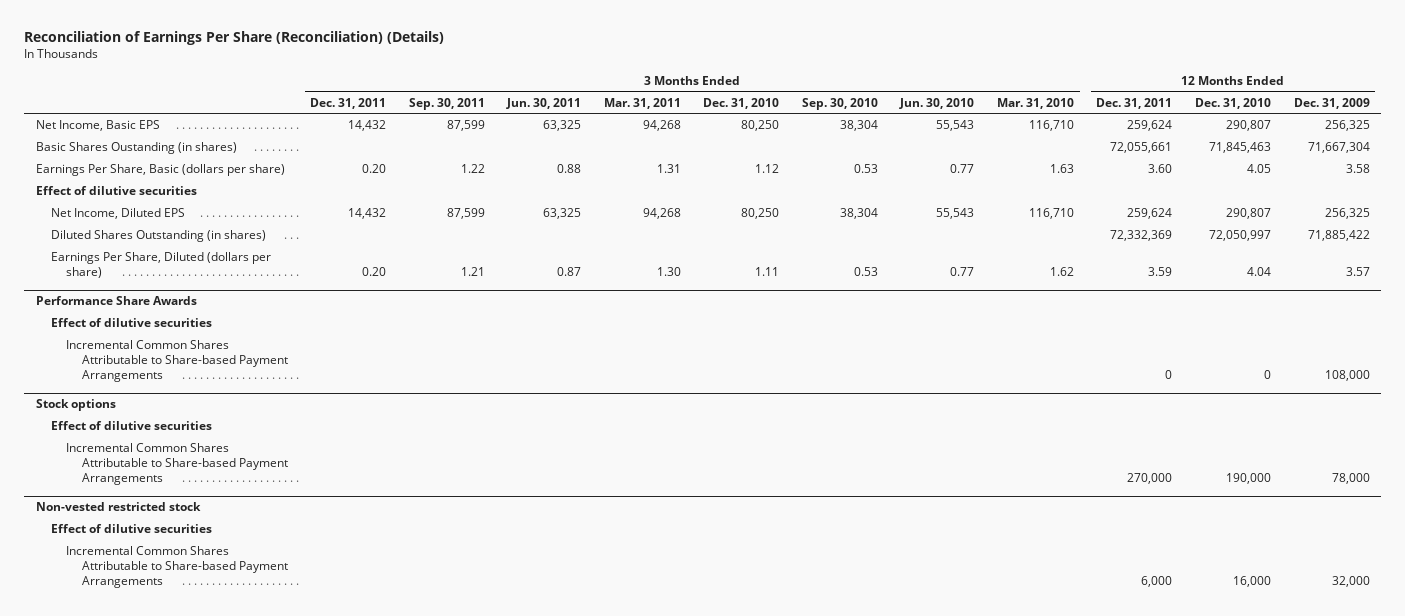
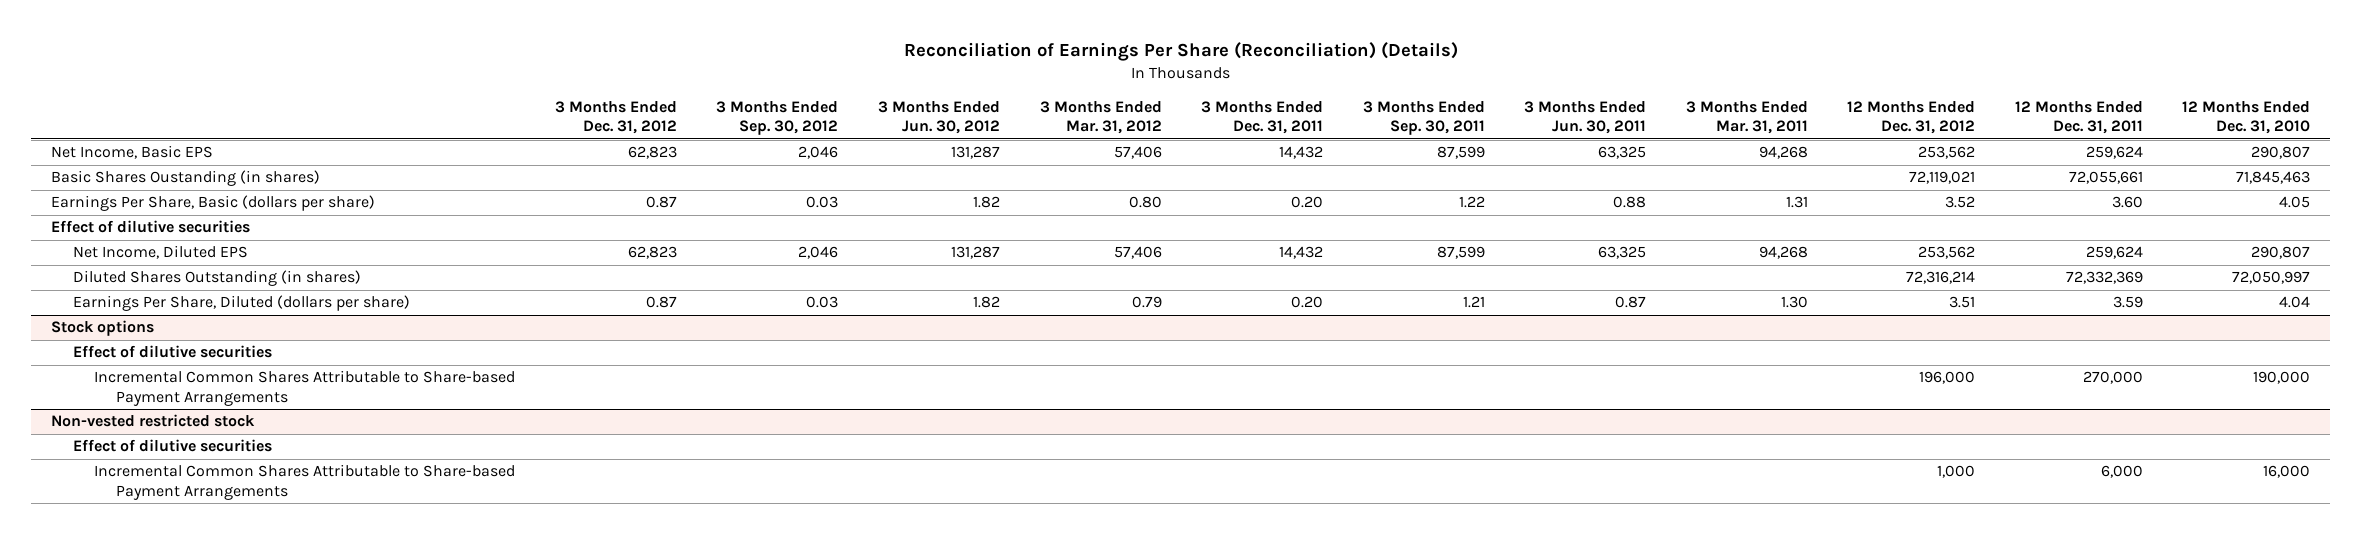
- | 3 Months Ended Dec. 31, 2011 | 3 Months Ended Sep. 30, 2011 | 3 Months Ended Jun. 30, 2011 | 3 Months Ended Mar. 31, 2011 | 3 Months Ended Dec. 31, 2010 | 3 Months Ended Sep. 30, 2010 | 3 Months Ended Jun. 30, 2010 | 3 Months Ended Mar. 31, 2010 | 12 Months Ended Dec. 31, 2011 | 12 Months Ended Dec. 31, 2010 | 12 Months Ended Dec. 31, 2009
+ | 3 Months Ended Dec. 31, 2012 | 3 Months Ended Sep. 30, 2012 | 3 Months Ended Jun. 30, 2012 | 3 Months Ended Mar. 31, 2012 | 3 Months Ended Dec. 31, 2011 | 3 Months Ended Sep. 30, 2011 | 3 Months Ended Jun. 30, 2011 | 3 Months Ended Mar. 31, 2011 | 12 Months Ended Dec. 31, 2012 | 12 Months Ended Dec. 31, 2011 | 12 Months Ended Dec. 31, 2010
- Performance Share Awards
- Effect of dilutive securities
- Incremental Common Shares Attributable to Share-based Payment Arrangements | | | | | | | | | 0 | 0 | 108,000

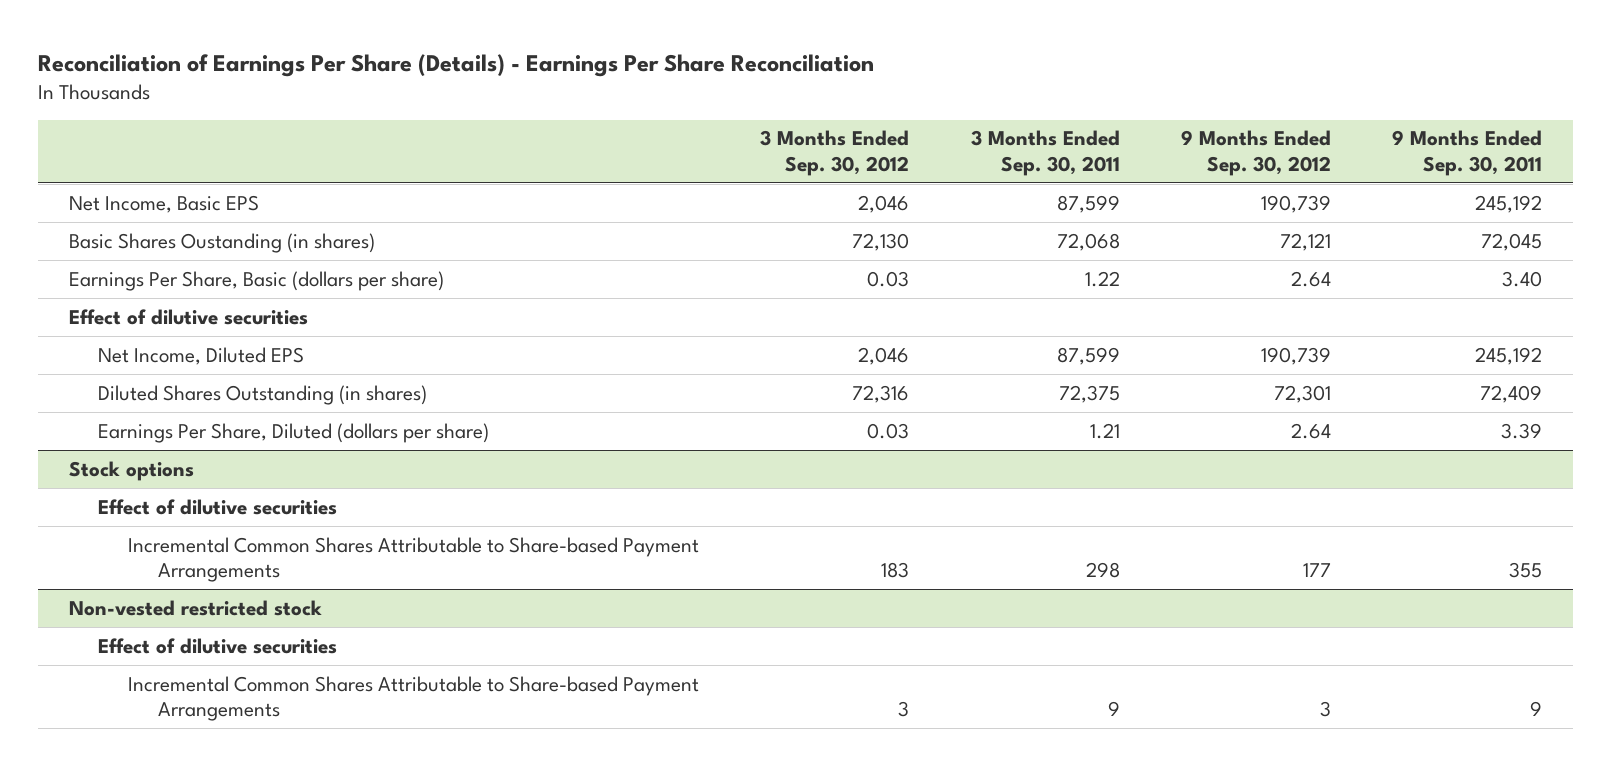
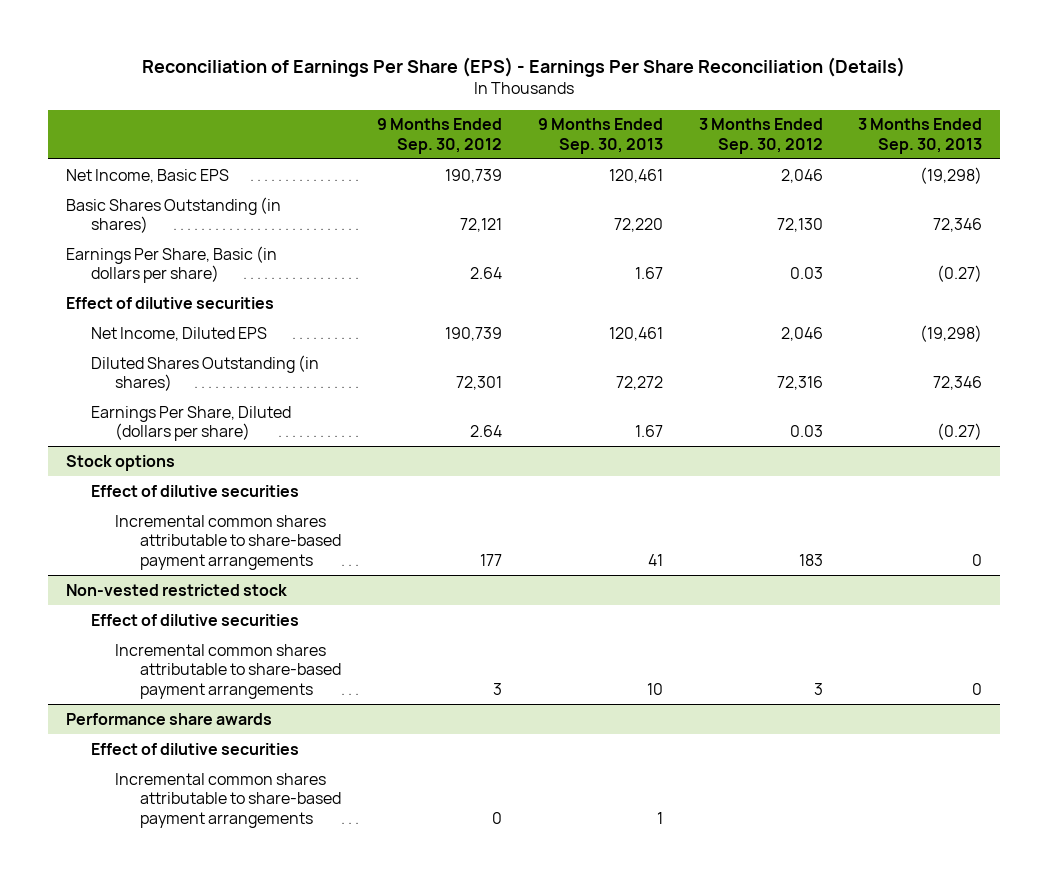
- Reconciliation of Earnings Per Share (Details) - Earnings Per Share Reconciliation
+ Reconciliation of Earnings Per Share (EPS) - Earnings Per Share Reconciliation (Details)
- | 3 Months Ended Sep. 30, 2012 | 3 Months Ended Sep. 30, 2011 | 9 Months Ended Sep. 30, 2012 | 9 Months Ended Sep. 30, 2011
+ | 9 Months Ended Sep. 30, 2012 | 9 Months Ended Sep. 30, 2013 | 3 Months Ended Sep. 30, 2012 | 3 Months Ended Sep. 30, 2013
- Basic Shares Oustanding (in shares) | 72,130 | 72,068 | 72,121 | 72,045
- Earnings Per Share, Basic (dollars per share) | 0.03 | 1.22 | 2.64 | 3.40
+ Basic Shares Outstanding (in shares) | 72,121 | 72,220 | 72,130 | 72,346
+ Earnings Per Share, Basic (in dollars per share) | 2.64 | 1.67 | 0.03 | (0.27)
@ Stock options
- Incremental Common Shares Attributable to Share-based Payment Arrangements | 183 | 298 | 177 | 355
+ Incremental common shares attributable to share-based payment arrangements | 177 | 41 | 183 | 0
@ Non-vested restricted stock
- Incremental Common Shares Attributable to Share-based Payment Arrangements | 3 | 9 | 3 | 9
+ Incremental common shares attributable to share-based payment arrangements | 3 | 10 | 3 | 0
+ Performance share awards
+ Effect of dilutive securities
+ Incremental common shares attributable to share-based payment arrangements | 0 | 1 | |

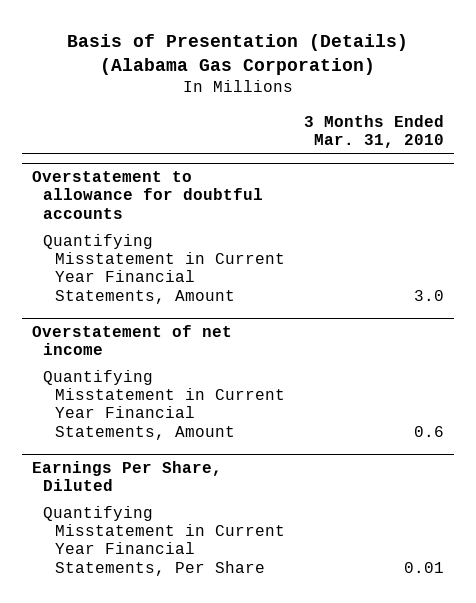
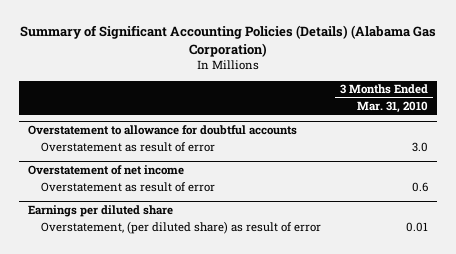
- Basis of Presentation (Details) (Alabama Gas Corporation)
+ Summary of Significant Accounting Policies (Details) (Alabama Gas Corporation)
@ Overstatement to allowance for doubtful accounts
- Quantifying Misstatement in Current Year Financial Statements, Amount | 3.0
+ Overstatement as result of error | 3.0
@ Overstatement of net income
- Quantifying Misstatement in Current Year Financial Statements, Amount | 0.6
- Earnings Per Share, Diluted
- Quantifying Misstatement in Current Year Financial Statements, Per Share | 0.01
@ Overstatement of net income
+ Overstatement as result of error | 0.6
+ Earnings per diluted share
+ Overstatement, (per diluted share) as result of error | 0.01

